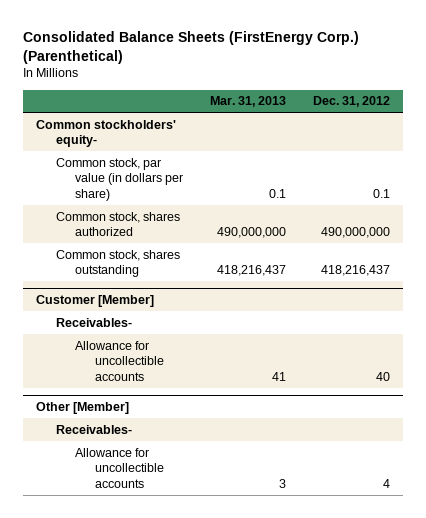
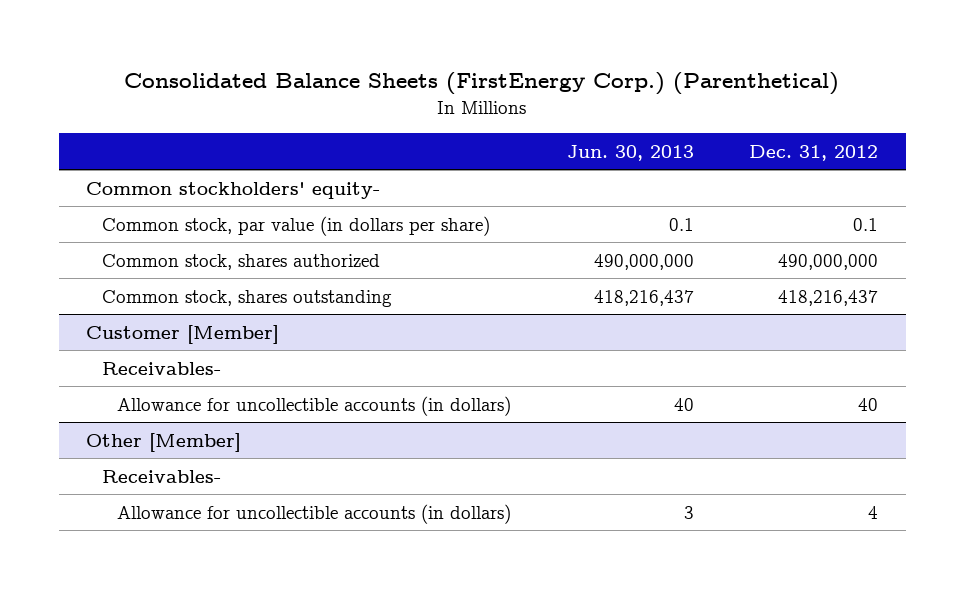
- | Mar. 31, 2013 | Dec. 31, 2012
+ | Jun. 30, 2013 | Dec. 31, 2012
@ Customer [Member]
- Allowance for uncollectible accounts | 41 | 40
+ Allowance for uncollectible accounts (in dollars) | 40 | 40
@ Other [Member]
- Allowance for uncollectible accounts | 3 | 4
+ Allowance for uncollectible accounts (in dollars) | 3 | 4

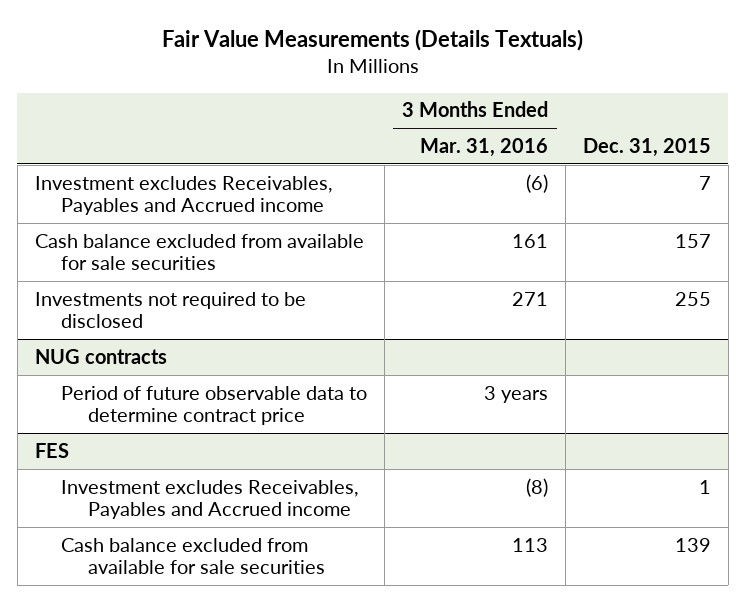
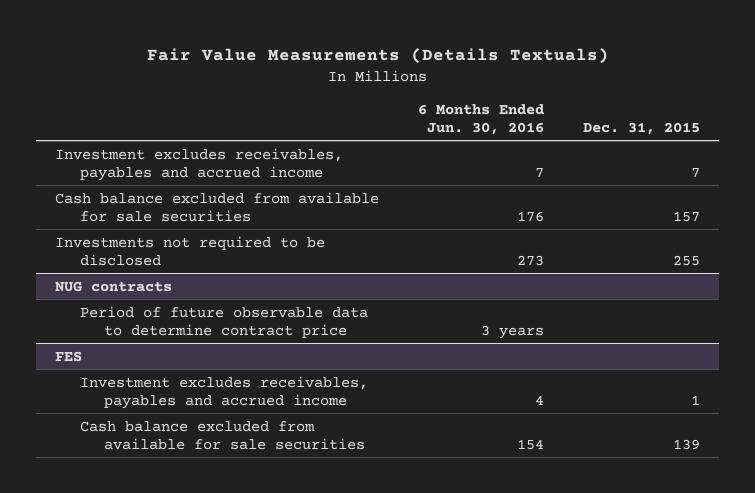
- | 3 Months Ended Mar. 31, 2016 | Dec. 31, 2015
+ | 6 Months Ended Jun. 30, 2016 | Dec. 31, 2015
- Investment excludes Receivables, Payables and Accrued income | (6) | 7
+ Investment excludes receivables, payables and accrued income | 7 | 7
@ FES
- Investment excludes Receivables, Payables and Accrued income | (8) | 1
+ Investment excludes receivables, payables and accrued income | 4 | 1

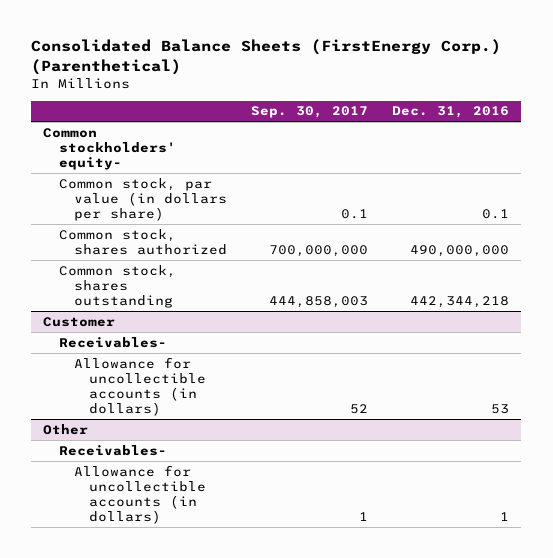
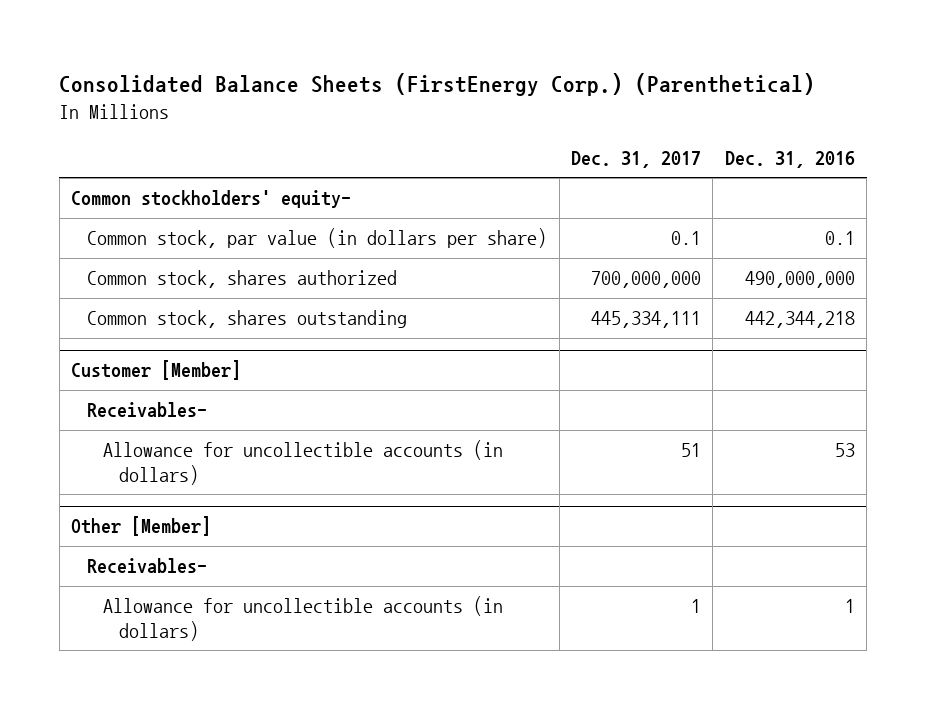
- | Sep. 30, 2017 | Dec. 31, 2016
+ | Dec. 31, 2017 | Dec. 31, 2016
- Customer
+ Customer [Member]
- Other
+ Other [Member]

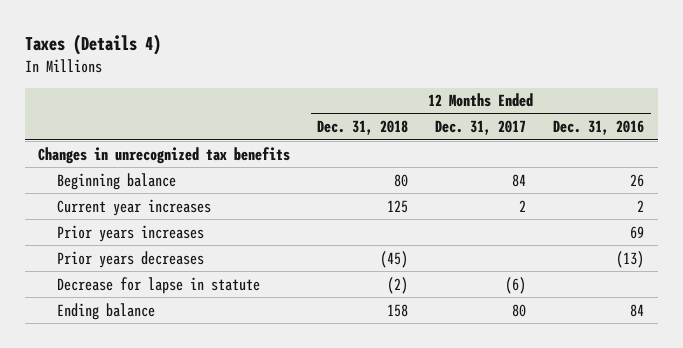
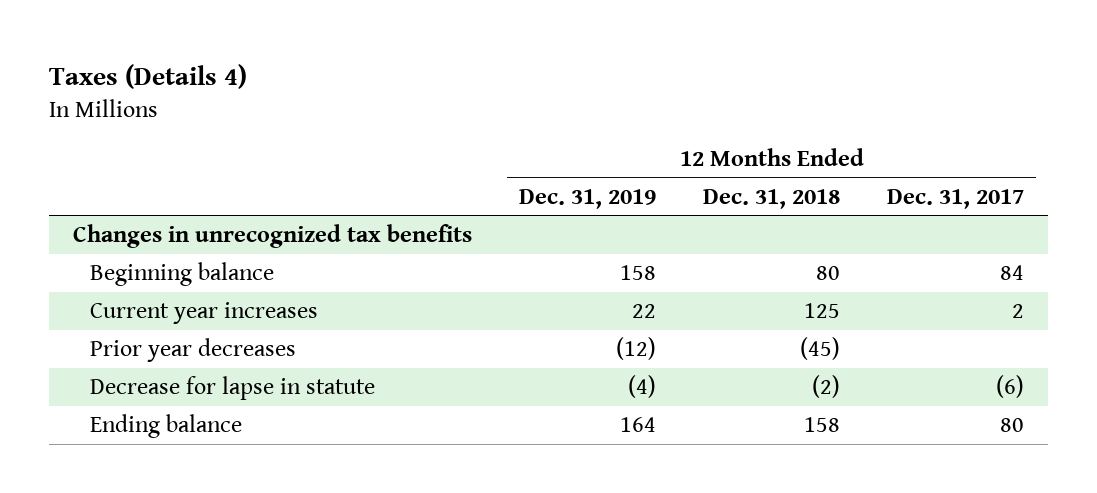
- | 12 Months Ended Dec. 31, 2018 | 12 Months Ended Dec. 31, 2017 | 12 Months Ended Dec. 31, 2016
+ | 12 Months Ended Dec. 31, 2019 | 12 Months Ended Dec. 31, 2018 | 12 Months Ended Dec. 31, 2017
- Prior years increases | | | 69
- Prior years decreases | (45) | | (13)
+ Prior year decreases | (12) | (45) |

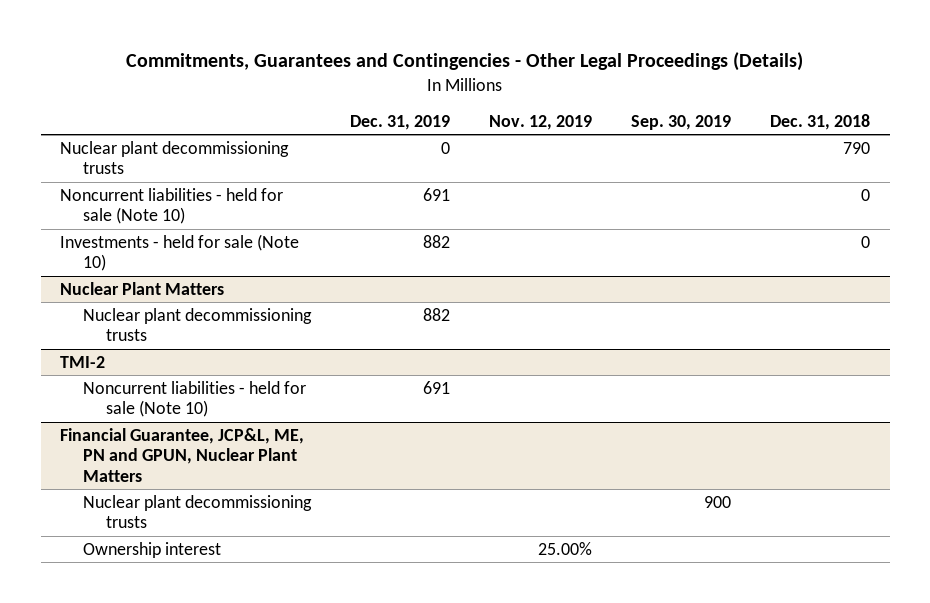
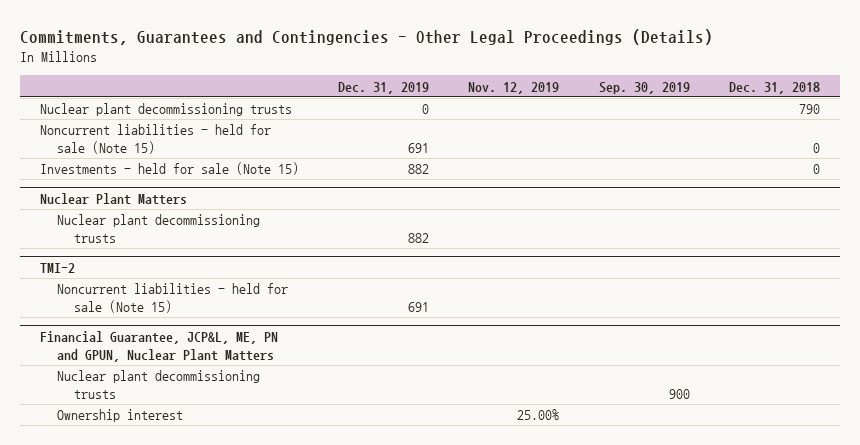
- Noncurrent liabilities - held for sale (Note 10) | 691 | | | 0
- Investments - held for sale (Note 10) | 882 | | | 0
+ Noncurrent liabilities - held for sale (Note 15) | 691 | | | 0
+ Investments - held for sale (Note 15) | 882 | | | 0
@ TMI-2
- Noncurrent liabilities - held for sale (Note 10) | 691 | | |
+ Noncurrent liabilities - held for sale (Note 15) | 691 | | |

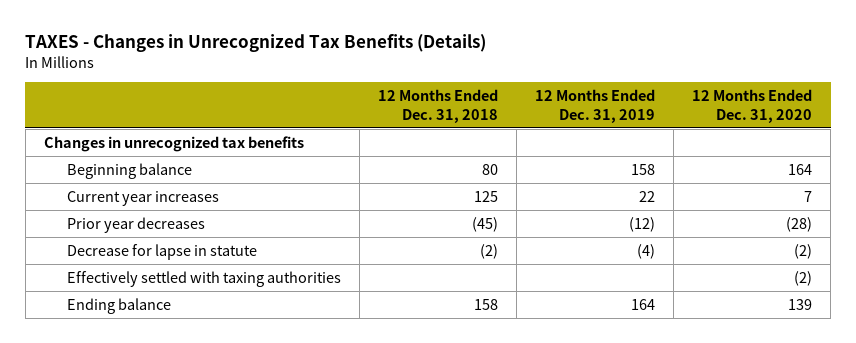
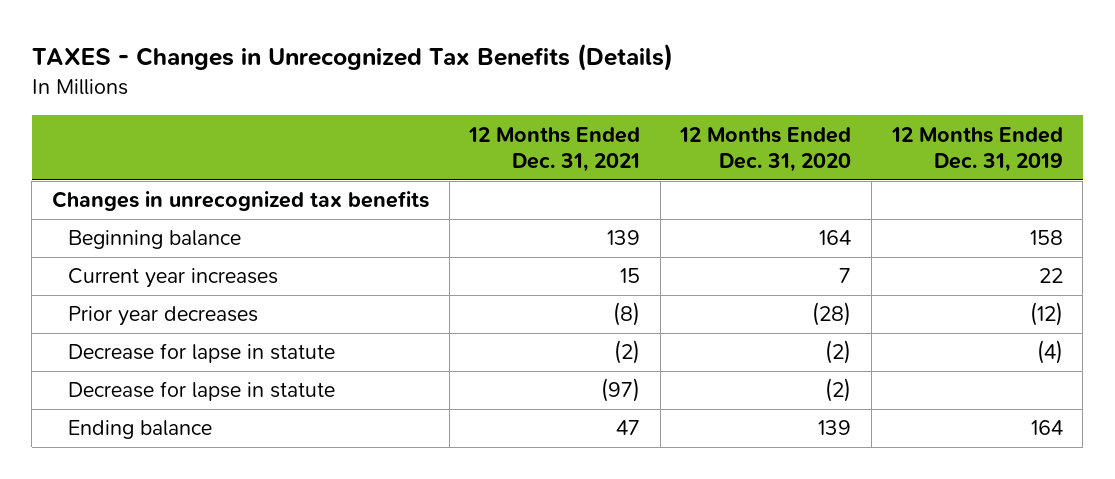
- | 12 Months Ended Dec. 31, 2018 | 12 Months Ended Dec. 31, 2019 | 12 Months Ended Dec. 31, 2020
+ | 12 Months Ended Dec. 31, 2021 | 12 Months Ended Dec. 31, 2020 | 12 Months Ended Dec. 31, 2019
- Effectively settled with taxing authorities | | | (2)
+ Decrease for lapse in statute | (97) | (2) |

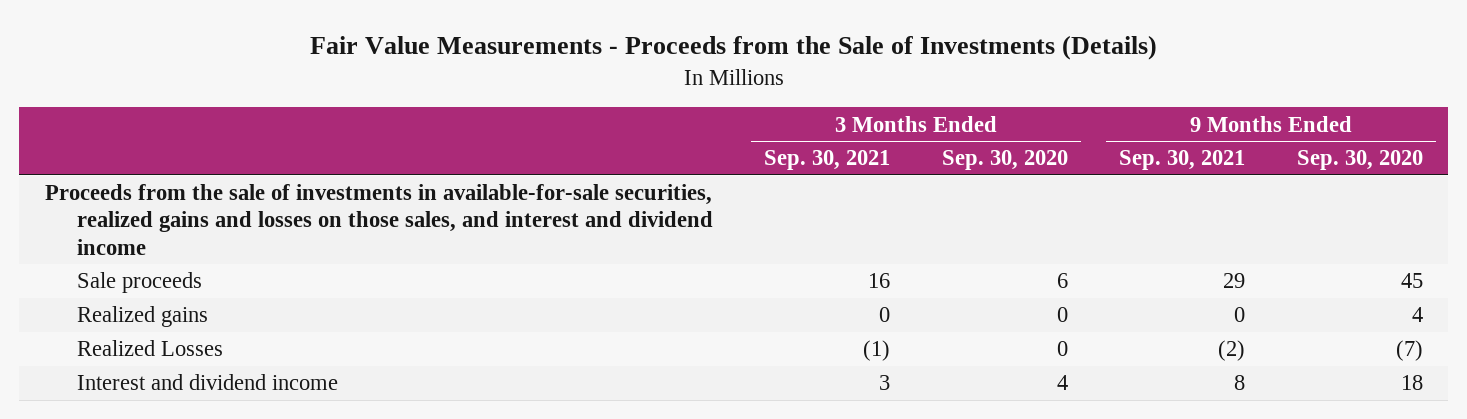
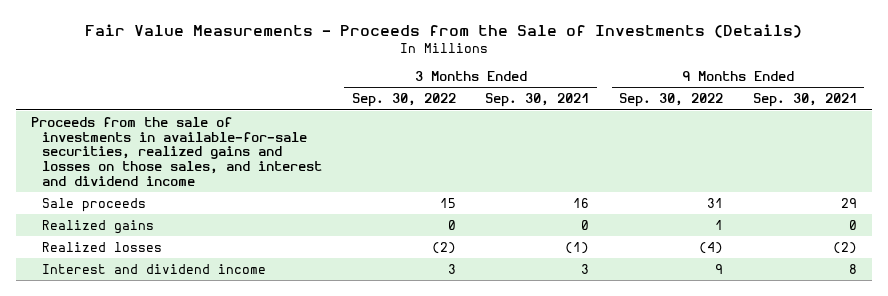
- | 3 Months Ended Sep. 30, 2021 | 3 Months Ended Sep. 30, 2020 | 9 Months Ended Sep. 30, 2021 | 9 Months Ended Sep. 30, 2020
+ | 3 Months Ended Sep. 30, 2022 | 3 Months Ended Sep. 30, 2021 | 9 Months Ended Sep. 30, 2022 | 9 Months Ended Sep. 30, 2021
- Realized Losses | (1) | 0 | (2) | (7)
+ Realized losses | (2) | (1) | (4) | (2)

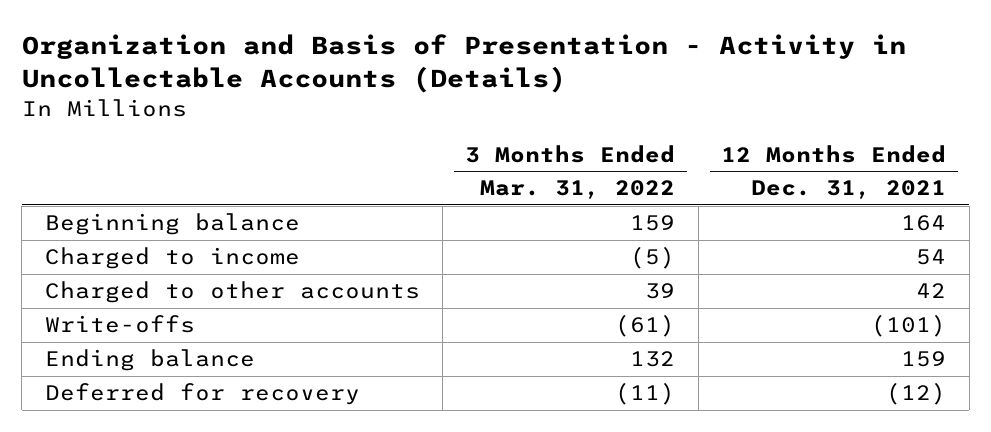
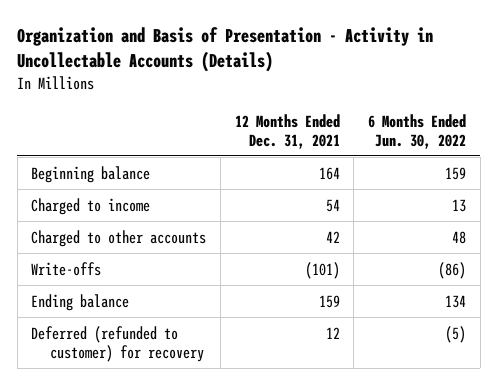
- | 3 Months Ended Mar. 31, 2022 | 12 Months Ended Dec. 31, 2021
+ | 12 Months Ended Dec. 31, 2021 | 6 Months Ended Jun. 30, 2022
- Deferred for recovery | (11) | (12)
+ Deferred (refunded to customer) for recovery | 12 | (5)

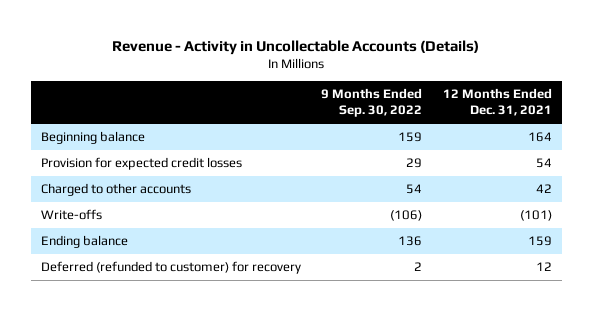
- Organization and Basis of Presentation - Activity in Uncollectable Accounts (Details)
+ Revenue - Activity in Uncollectable Accounts (Details)
- | 12 Months Ended Dec. 31, 2021 | 6 Months Ended Jun. 30, 2022
+ | 9 Months Ended Sep. 30, 2022 | 12 Months Ended Dec. 31, 2021
- Charged to income | 54 | 13
+ Provision for expected credit losses | 29 | 54

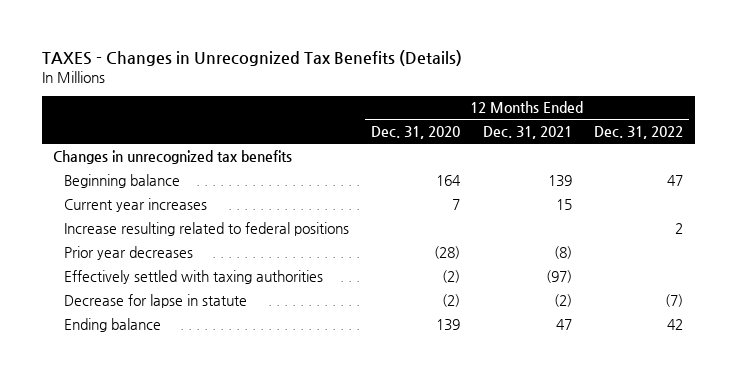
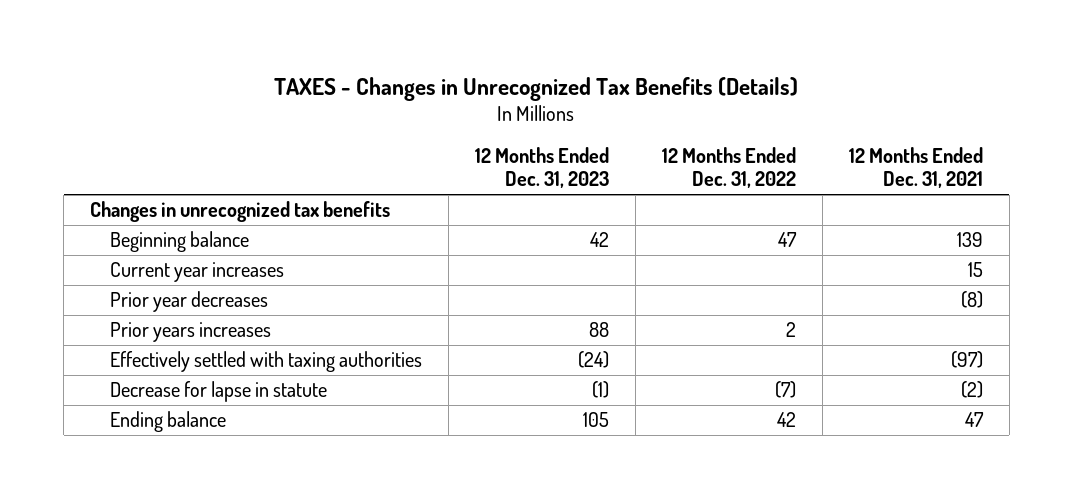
- | 12 Months Ended Dec. 31, 2020 | 12 Months Ended Dec. 31, 2021 | 12 Months Ended Dec. 31, 2022
+ | 12 Months Ended Dec. 31, 2023 | 12 Months Ended Dec. 31, 2022 | 12 Months Ended Dec. 31, 2021
- Increase resulting related to federal positions | | | 2
+ Prior years increases | 88 | 2 |

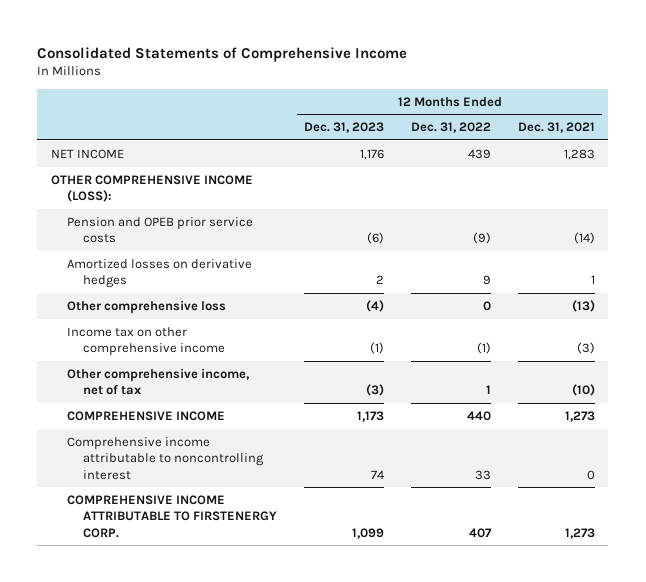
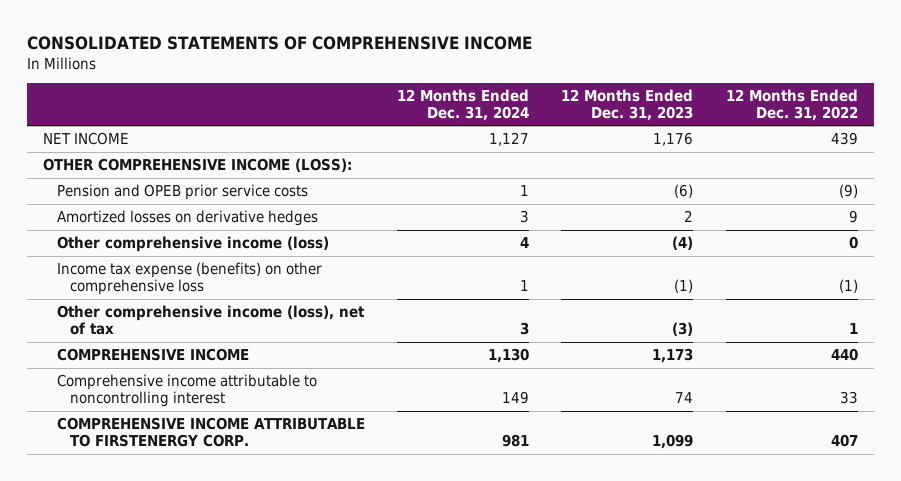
- Consolidated Statements of Comprehensive Income
+ CONSOLIDATED STATEMENTS OF COMPREHENSIVE INCOME
- | 12 Months Ended Dec. 31, 2023 | 12 Months Ended Dec. 31, 2022 | 12 Months Ended Dec. 31, 2021
+ | 12 Months Ended Dec. 31, 2024 | 12 Months Ended Dec. 31, 2023 | 12 Months Ended Dec. 31, 2022
- Other comprehensive loss | (4) | 0 | (13)
- Income tax on other comprehensive income | (1) | (1) | (3)
- Other comprehensive income, net of tax | (3) | 1 | (10)
+ Other comprehensive income (loss) | 4 | (4) | 0
+ Income tax expense (benefits) on other comprehensive loss | 1 | (1) | (1)
+ Other comprehensive income (loss), net of tax | 3 | (3) | 1

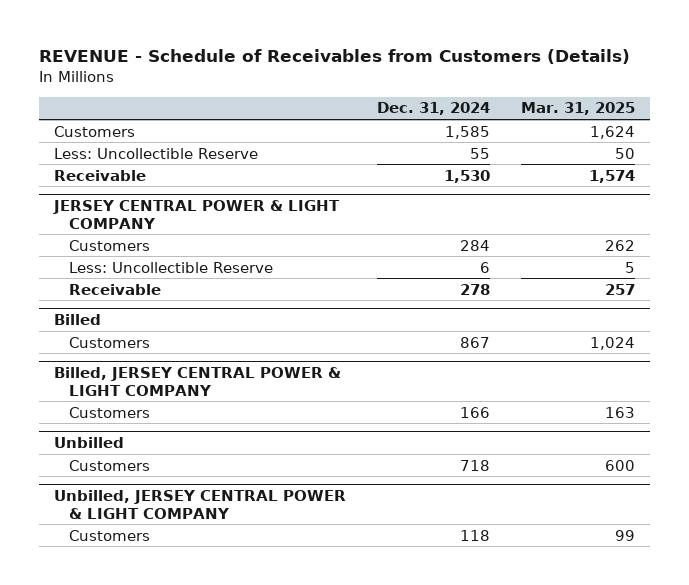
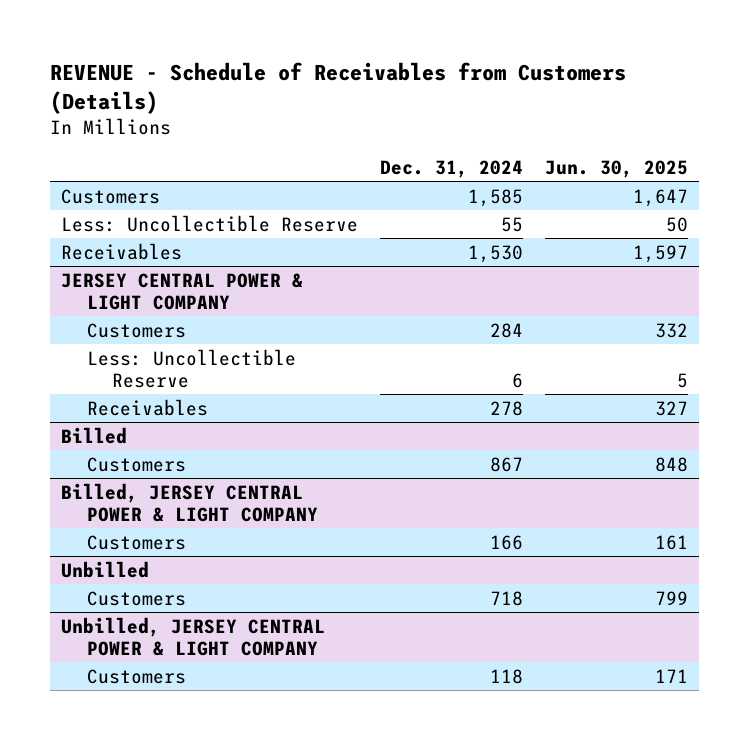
- | Dec. 31, 2024 | Mar. 31, 2025
+ | Dec. 31, 2024 | Jun. 30, 2025
- Receivable | 1,530 | 1,574
+ Receivables | 1,530 | 1,597
@ JERSEY CENTRAL POWER & LIGHT COMPANY
- Receivable | 278 | 257
+ Receivables | 278 | 327

